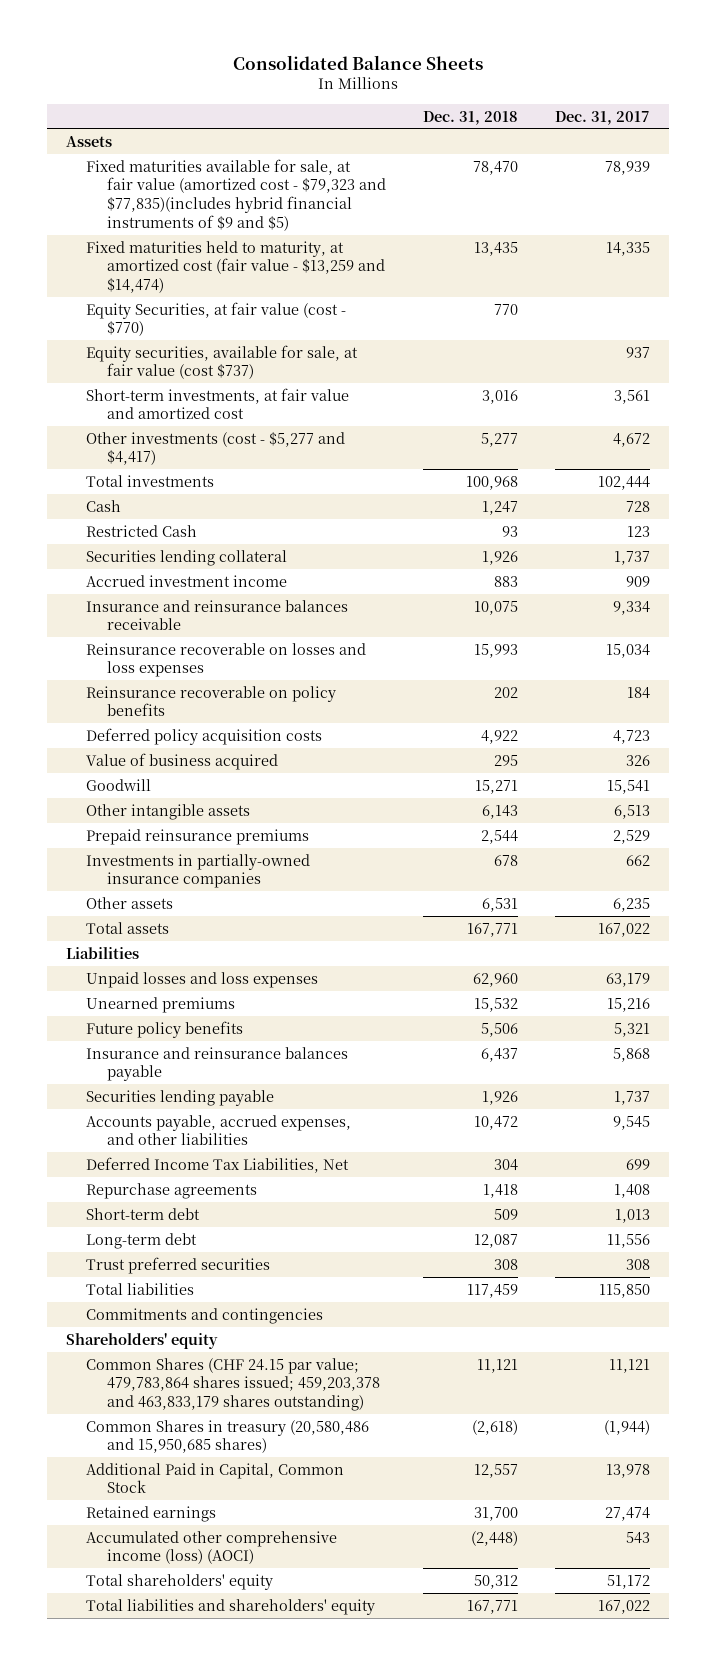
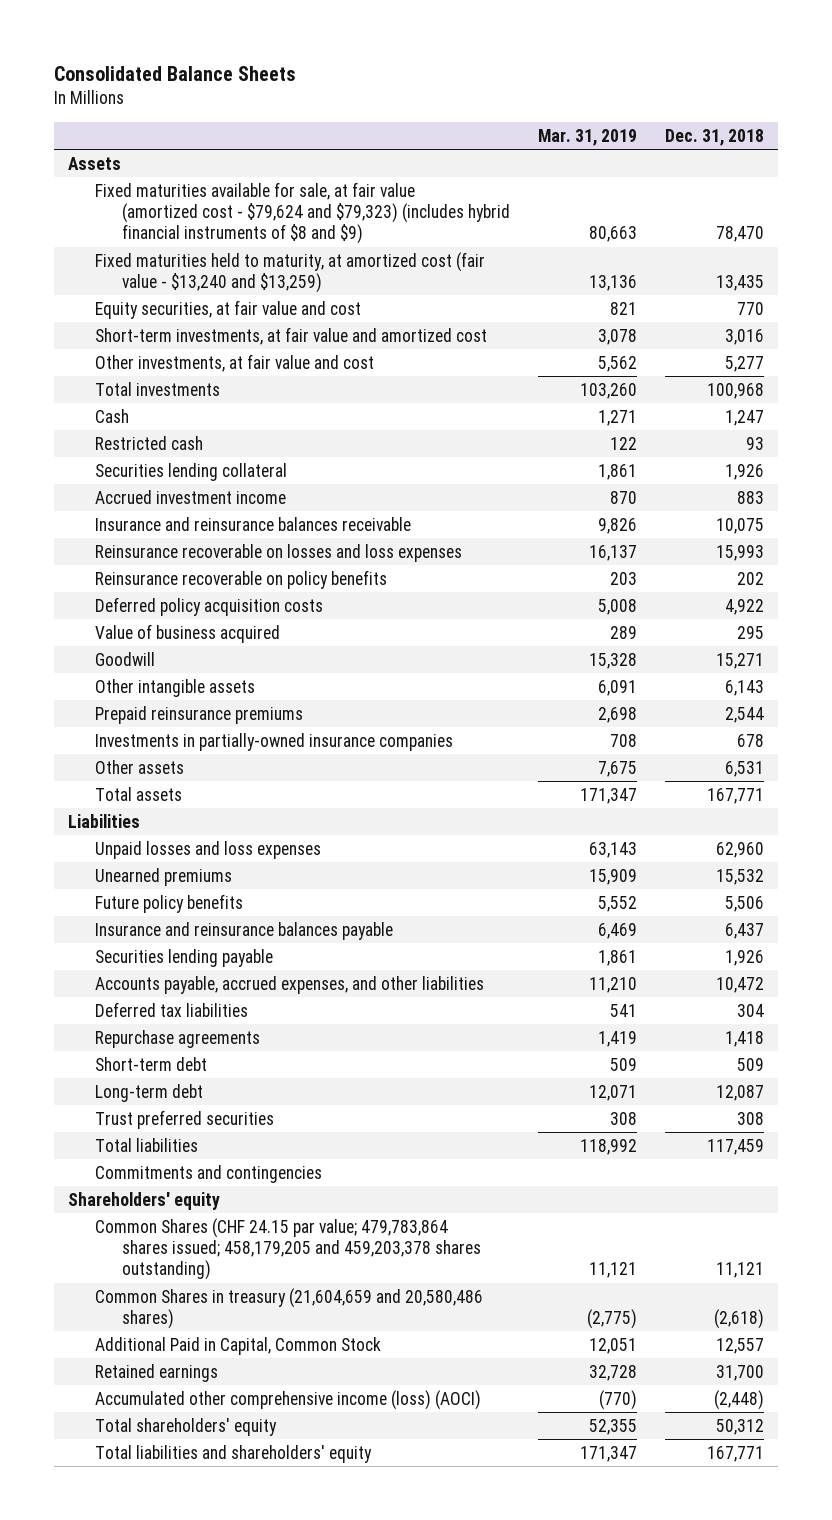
- | Dec. 31, 2018 | Dec. 31, 2017
+ | Mar. 31, 2019 | Dec. 31, 2018
- Fixed maturities available for sale, at fair value (amortized cost - $79,323 and $77,835)(includes hybrid financial instruments of $9 and $5) | 78,470 | 78,939
- Fixed maturities held to maturity, at amortized cost (fair value - $13,259 and $14,474) | 13,435 | 14,335
- Equity Securities, at fair value (cost - $770) | 770 |
- Equity securities, available for sale, at fair value (cost $737) | | 937
+ Fixed maturities available for sale, at fair value (amortized cost - $79,624 and $79,323) (includes hybrid financial instruments of $8 and $9) | 80,663 | 78,470
+ Fixed maturities held to maturity, at amortized cost (fair value - $13,240 and $13,259) | 13,136 | 13,435
+ Equity securities, at fair value and cost | 821 | 770
- Other investments (cost - $5,277 and $4,417) | 5,277 | 4,672
+ Other investments, at fair value and cost | 5,562 | 5,277
- Restricted Cash | 93 | 123
+ Restricted cash | 122 | 93
- Deferred Income Tax Liabilities, Net | 304 | 699
+ Deferred tax liabilities | 541 | 304
- Common Shares (CHF 24.15 par value; 479,783,864 shares issued; 459,203,378 and 463,833,179 shares outstanding) | 11,121 | 11,121
- Common Shares in treasury (20,580,486 and 15,950,685 shares) | (2,618) | (1,944)
+ Common Shares (CHF 24.15 par value; 479,783,864 shares issued; 458,179,205 and 459,203,378 shares outstanding) | 11,121 | 11,121
+ Common Shares in treasury (21,604,659 and 20,580,486 shares) | (2,775) | (2,618)

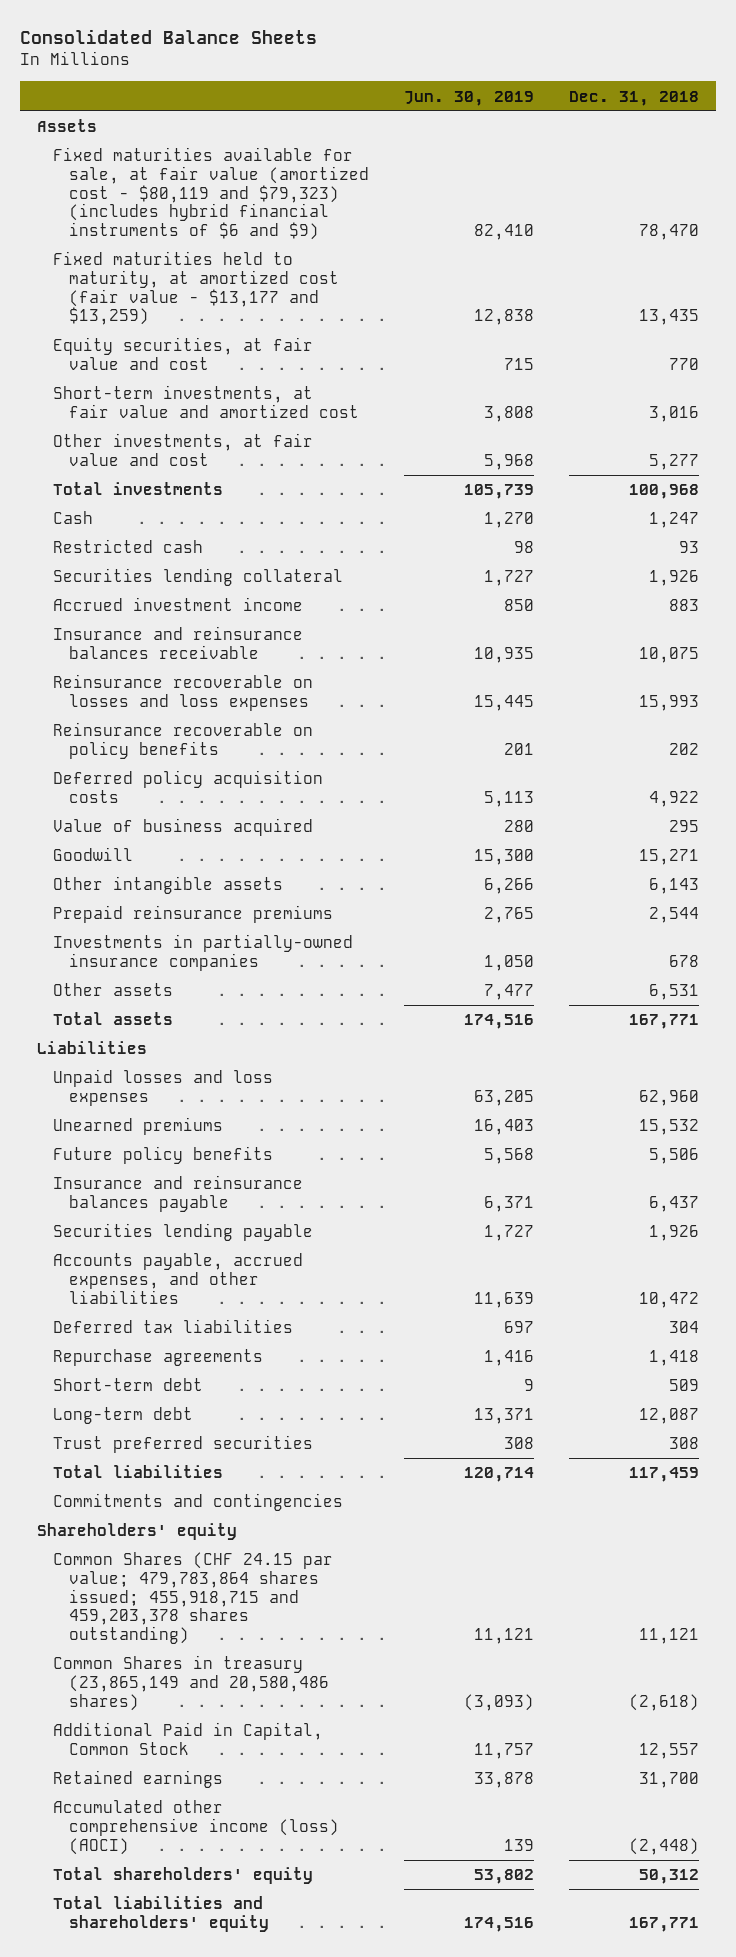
- | Mar. 31, 2019 | Dec. 31, 2018
+ | Jun. 30, 2019 | Dec. 31, 2018
- Fixed maturities available for sale, at fair value (amortized cost - $79,624 and $79,323) (includes hybrid financial instruments of $8 and $9) | 80,663 | 78,470
- Fixed maturities held to maturity, at amortized cost (fair value - $13,240 and $13,259) | 13,136 | 13,435
+ Fixed maturities available for sale, at fair value (amortized cost - $80,119 and $79,323) (includes hybrid financial instruments of $6 and $9) | 82,410 | 78,470
+ Fixed maturities held to maturity, at amortized cost (fair value - $13,177 and $13,259) | 12,838 | 13,435
- Common Shares (CHF 24.15 par value; 479,783,864 shares issued; 458,179,205 and 459,203,378 shares outstanding) | 11,121 | 11,121
- Common Shares in treasury (21,604,659 and 20,580,486 shares) | (2,775) | (2,618)
+ Common Shares (CHF 24.15 par value; 479,783,864 shares issued; 455,918,715 and 459,203,378 shares outstanding) | 11,121 | 11,121
+ Common Shares in treasury (23,865,149 and 20,580,486 shares) | (3,093) | (2,618)

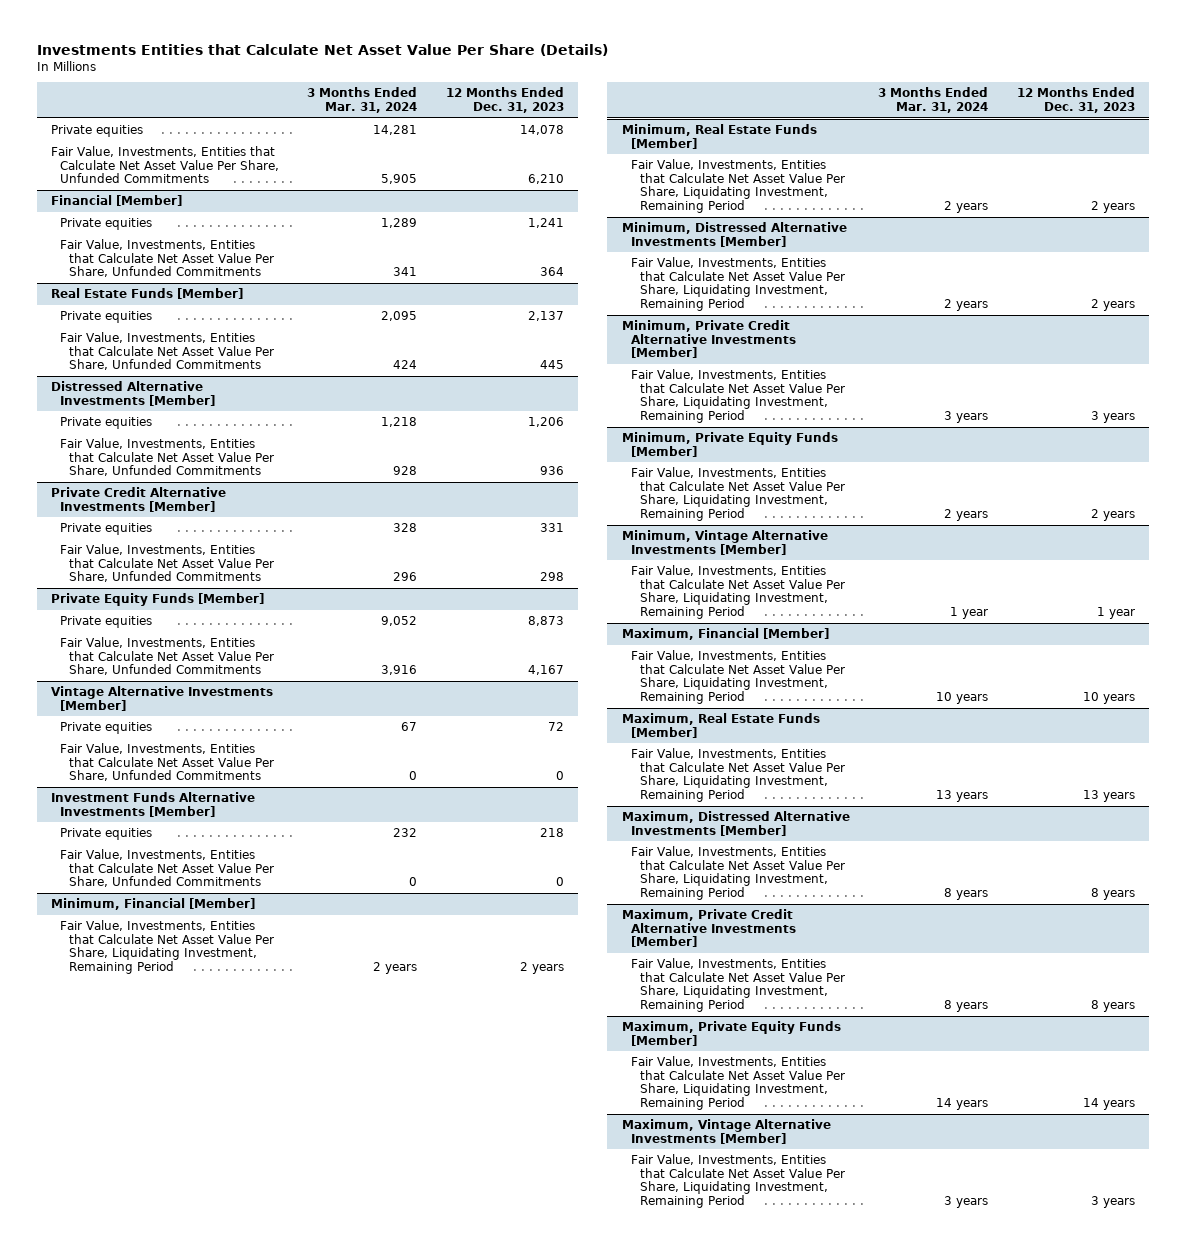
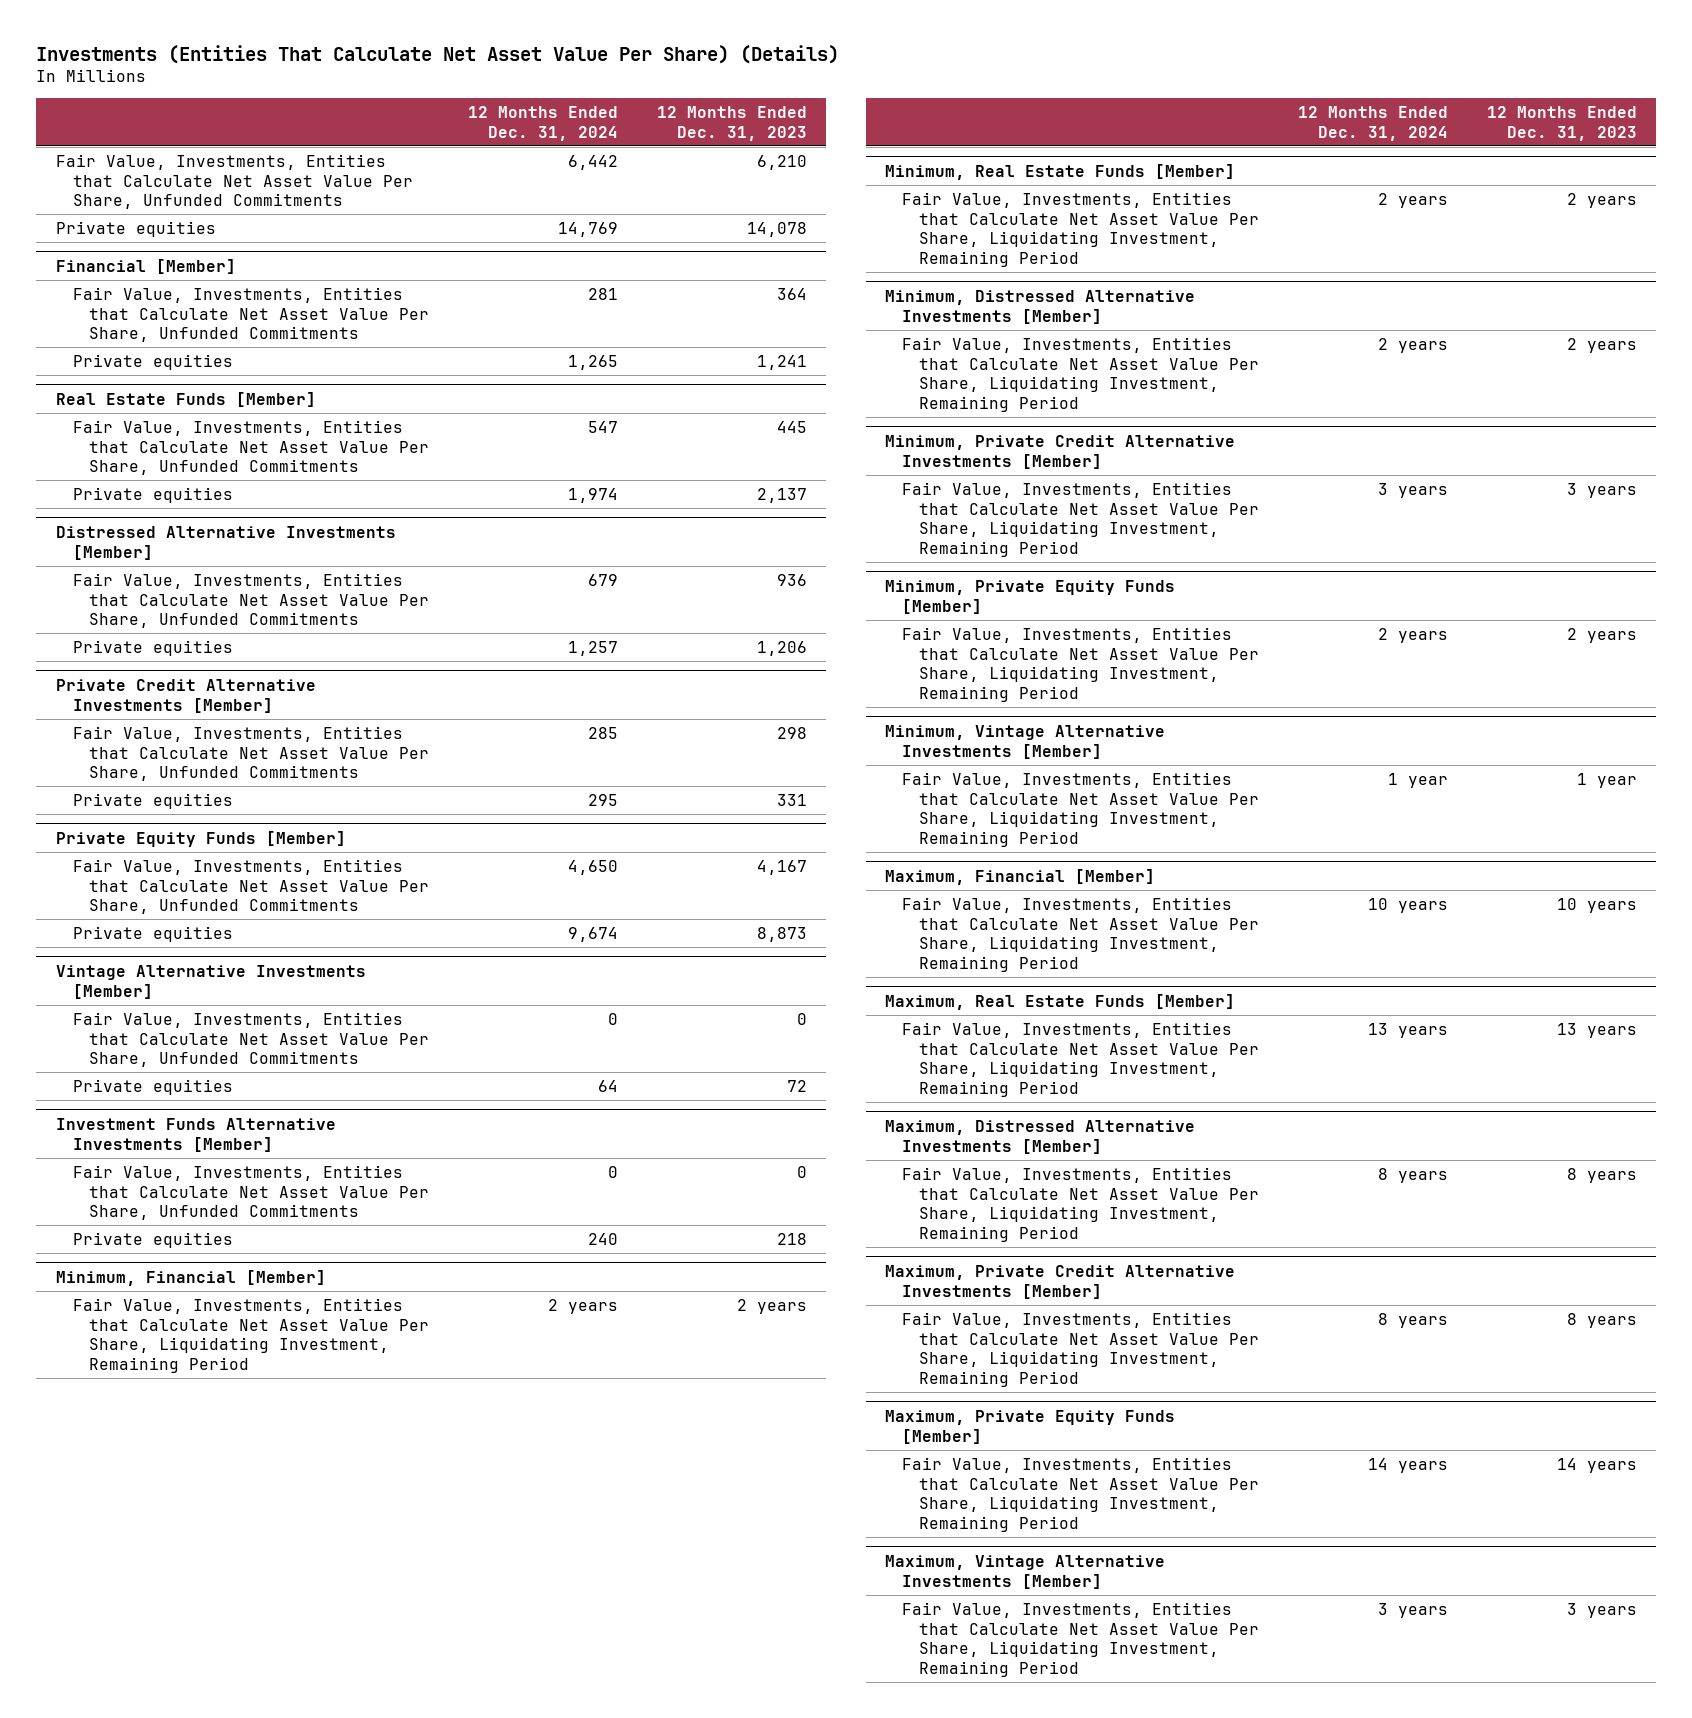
- Investments Entities that Calculate Net Asset Value Per Share (Details)
+ Investments (Entities That Calculate Net Asset Value Per Share) (Details)
- | 3 Months Ended Mar. 31, 2024 | 12 Months Ended Dec. 31, 2023
+ | 12 Months Ended Dec. 31, 2024 | 12 Months Ended Dec. 31, 2023
moved down: Private equities | 14,769 | 14,078
@ Financial [Member]
moved down: Private equities | 1,265 | 1,241
@ Real Estate Funds [Member]
moved down: Private equities | 1,974 | 2,137
@ Distressed Alternative Investments [Member]
moved down: Private equities | 1,257 | 1,206
@ Private Credit Alternative Investments [Member]
moved down: Private equities | 295 | 331
@ Private Equity Funds [Member]
moved down: Private equities | 9,674 | 8,873
@ Vintage Alternative Investments [Member]
moved down: Private equities | 64 | 72
@ Investment Funds Alternative Investments [Member]
moved down: Private equities | 240 | 218

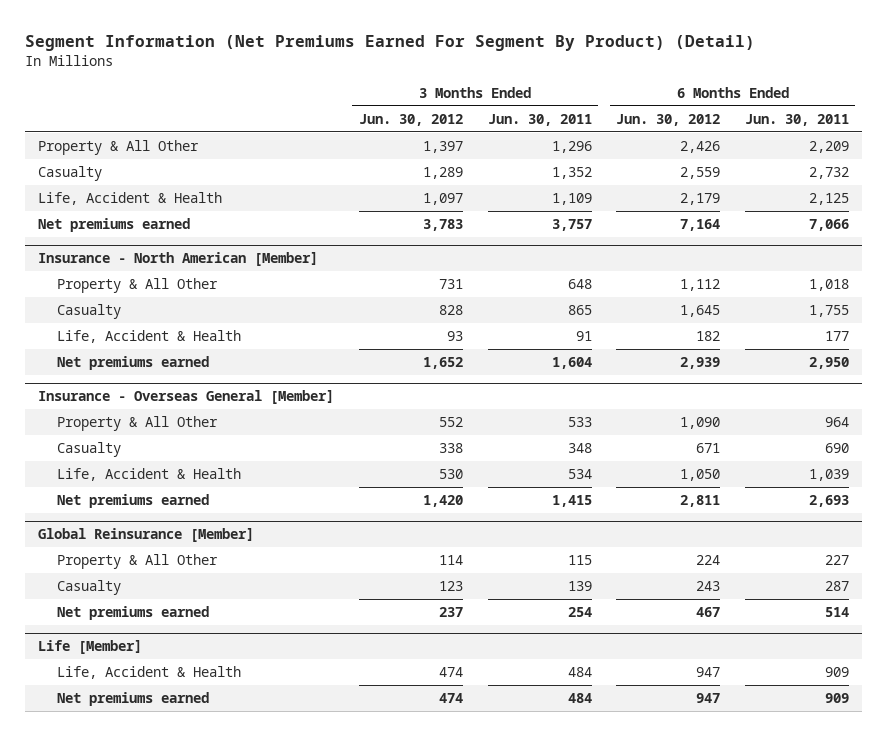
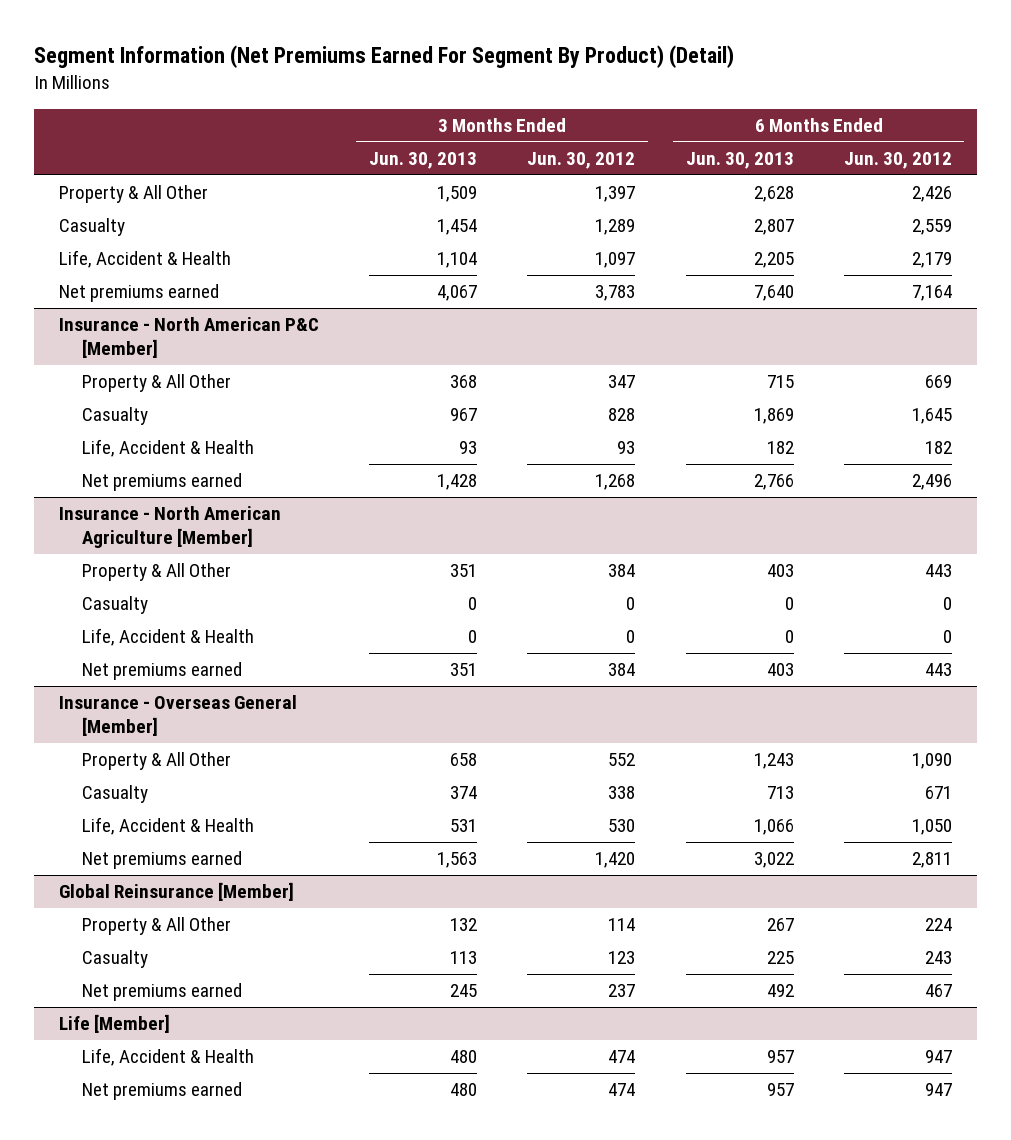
- | 3 Months Ended Jun. 30, 2012 | 3 Months Ended Jun. 30, 2011 | 6 Months Ended Jun. 30, 2012 | 6 Months Ended Jun. 30, 2011
+ | 3 Months Ended Jun. 30, 2013 | 3 Months Ended Jun. 30, 2012 | 6 Months Ended Jun. 30, 2013 | 6 Months Ended Jun. 30, 2012
- Insurance - North American [Member]
- Property & All Other | 731 | 648 | 1,112 | 1,018
+ Insurance - North American P&C [Member]
+ Property & All Other | 368 | 347 | 715 | 669
- Net premiums earned | 1,652 | 1,604 | 2,939 | 2,950
+ Net premiums earned | 1,428 | 1,268 | 2,766 | 2,496
+ Insurance - North American Agriculture [Member]
+ Property & All Other | 351 | 384 | 403 | 443
+ Casualty | 0 | 0 | 0 | 0
+ Life, Accident & Health | 0 | 0 | 0 | 0
+ Net premiums earned | 351 | 384 | 403 | 443

